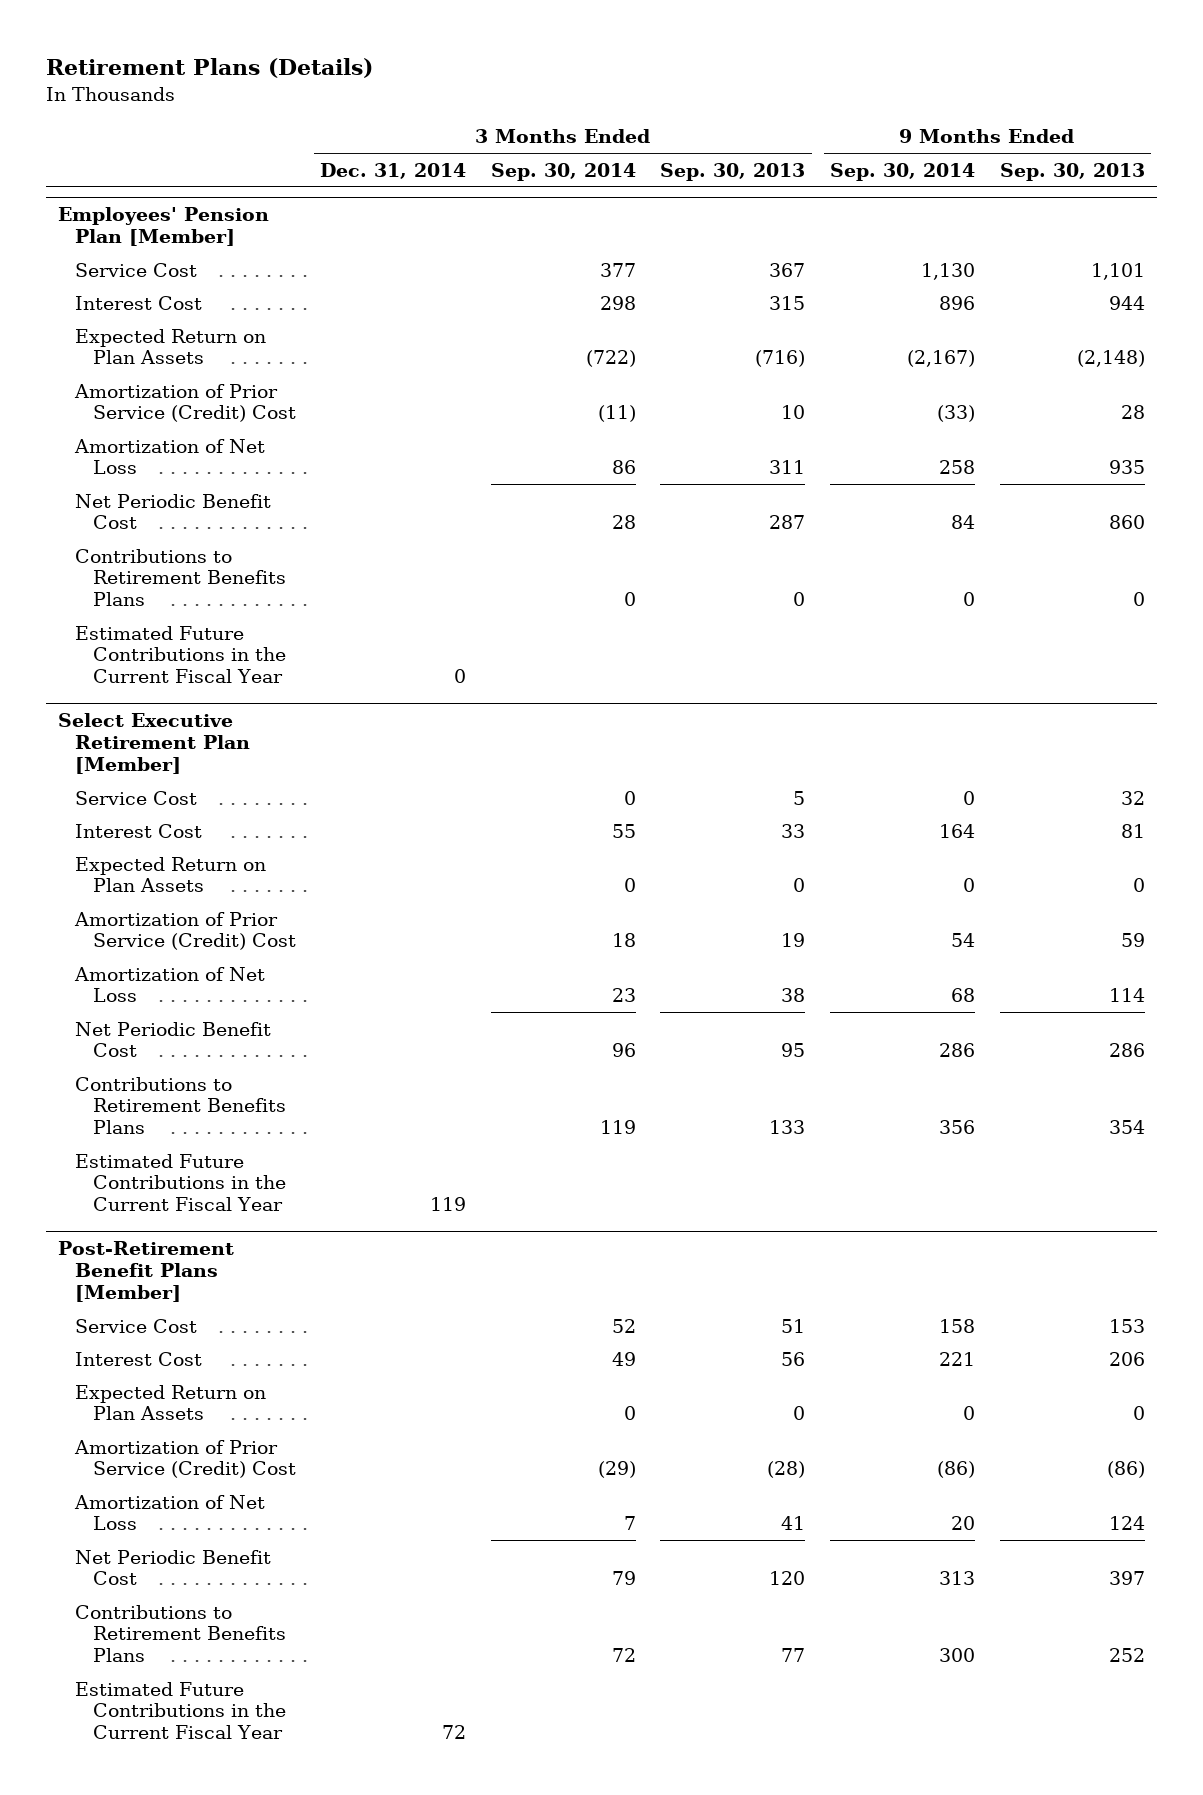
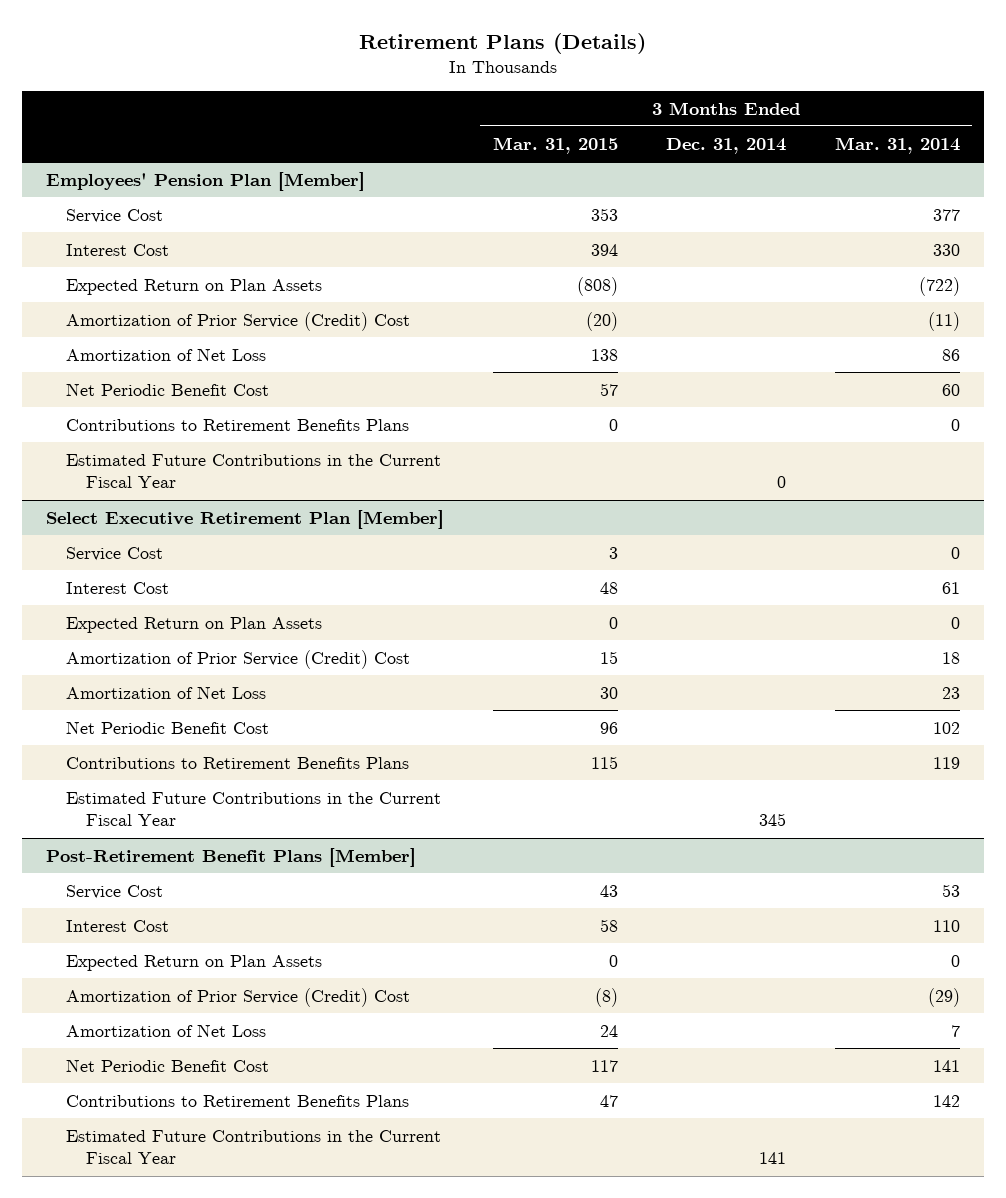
- | 3 Months Ended Dec. 31, 2014 | 3 Months Ended Sep. 30, 2014 | 3 Months Ended Sep. 30, 2013 | 9 Months Ended Sep. 30, 2014 | 9 Months Ended Sep. 30, 2013
+ | 3 Months Ended Mar. 31, 2015 | 3 Months Ended Dec. 31, 2014 | 3 Months Ended Mar. 31, 2014
@ Select Executive Retirement Plan [Member]
- Estimated Future Contributions in the Current Fiscal Year | 119 | | | |
+ Estimated Future Contributions in the Current Fiscal Year | | 345 |
@ Post-Retirement Benefit Plans [Member]
- Estimated Future Contributions in the Current Fiscal Year | 72 | | | |
+ Estimated Future Contributions in the Current Fiscal Year | | 141 |

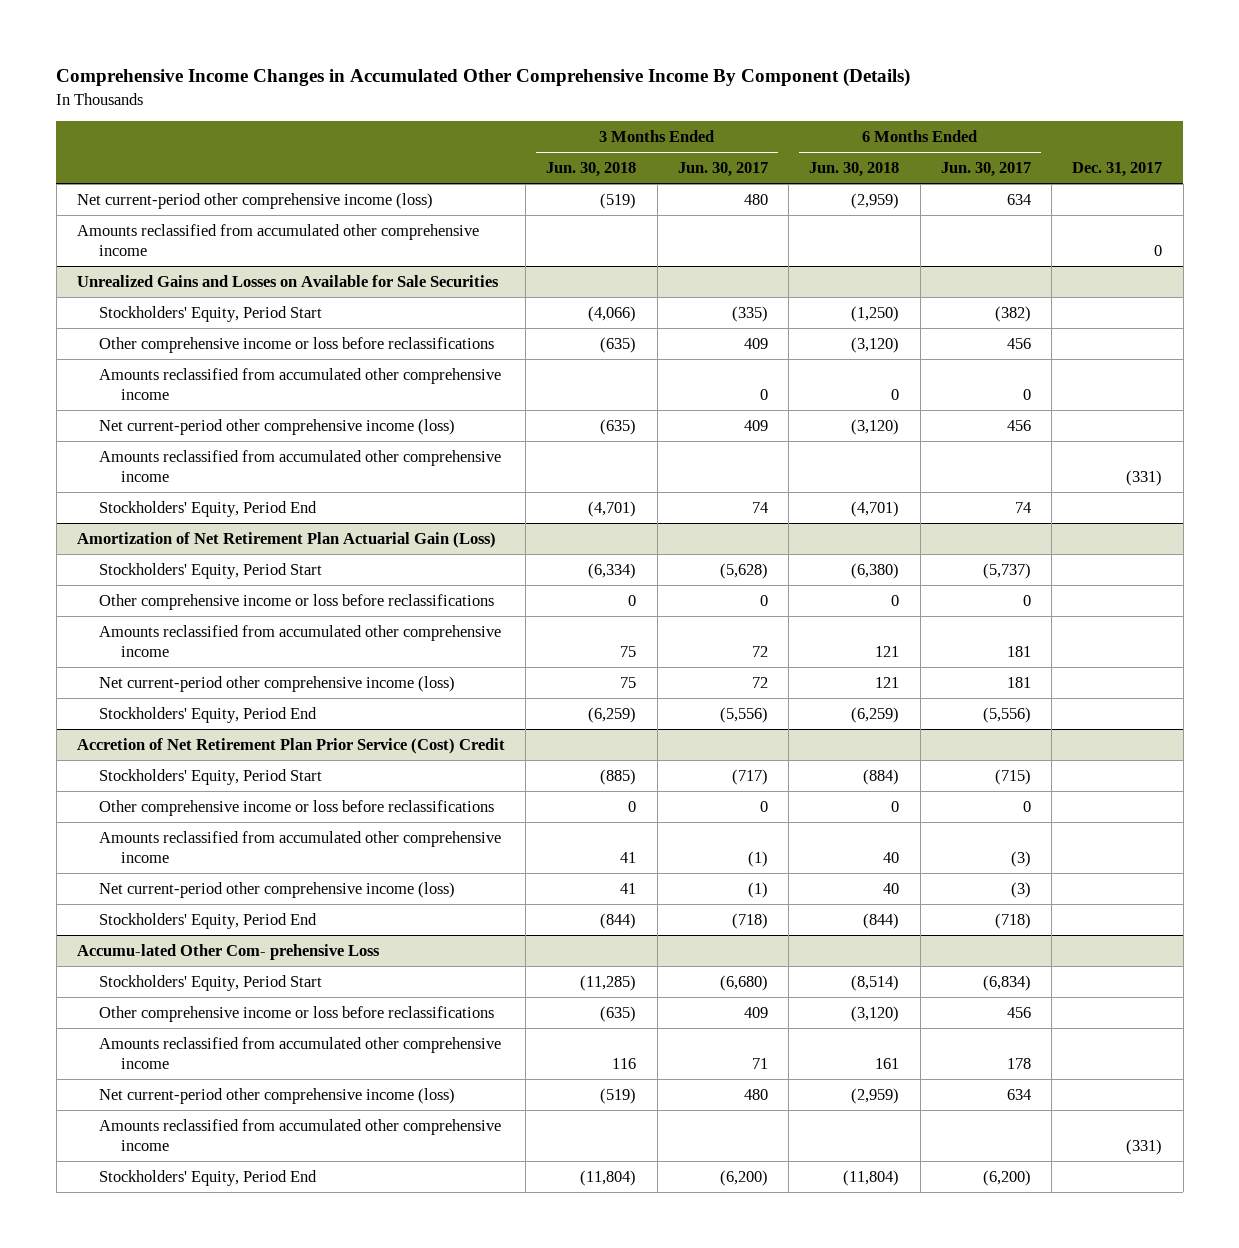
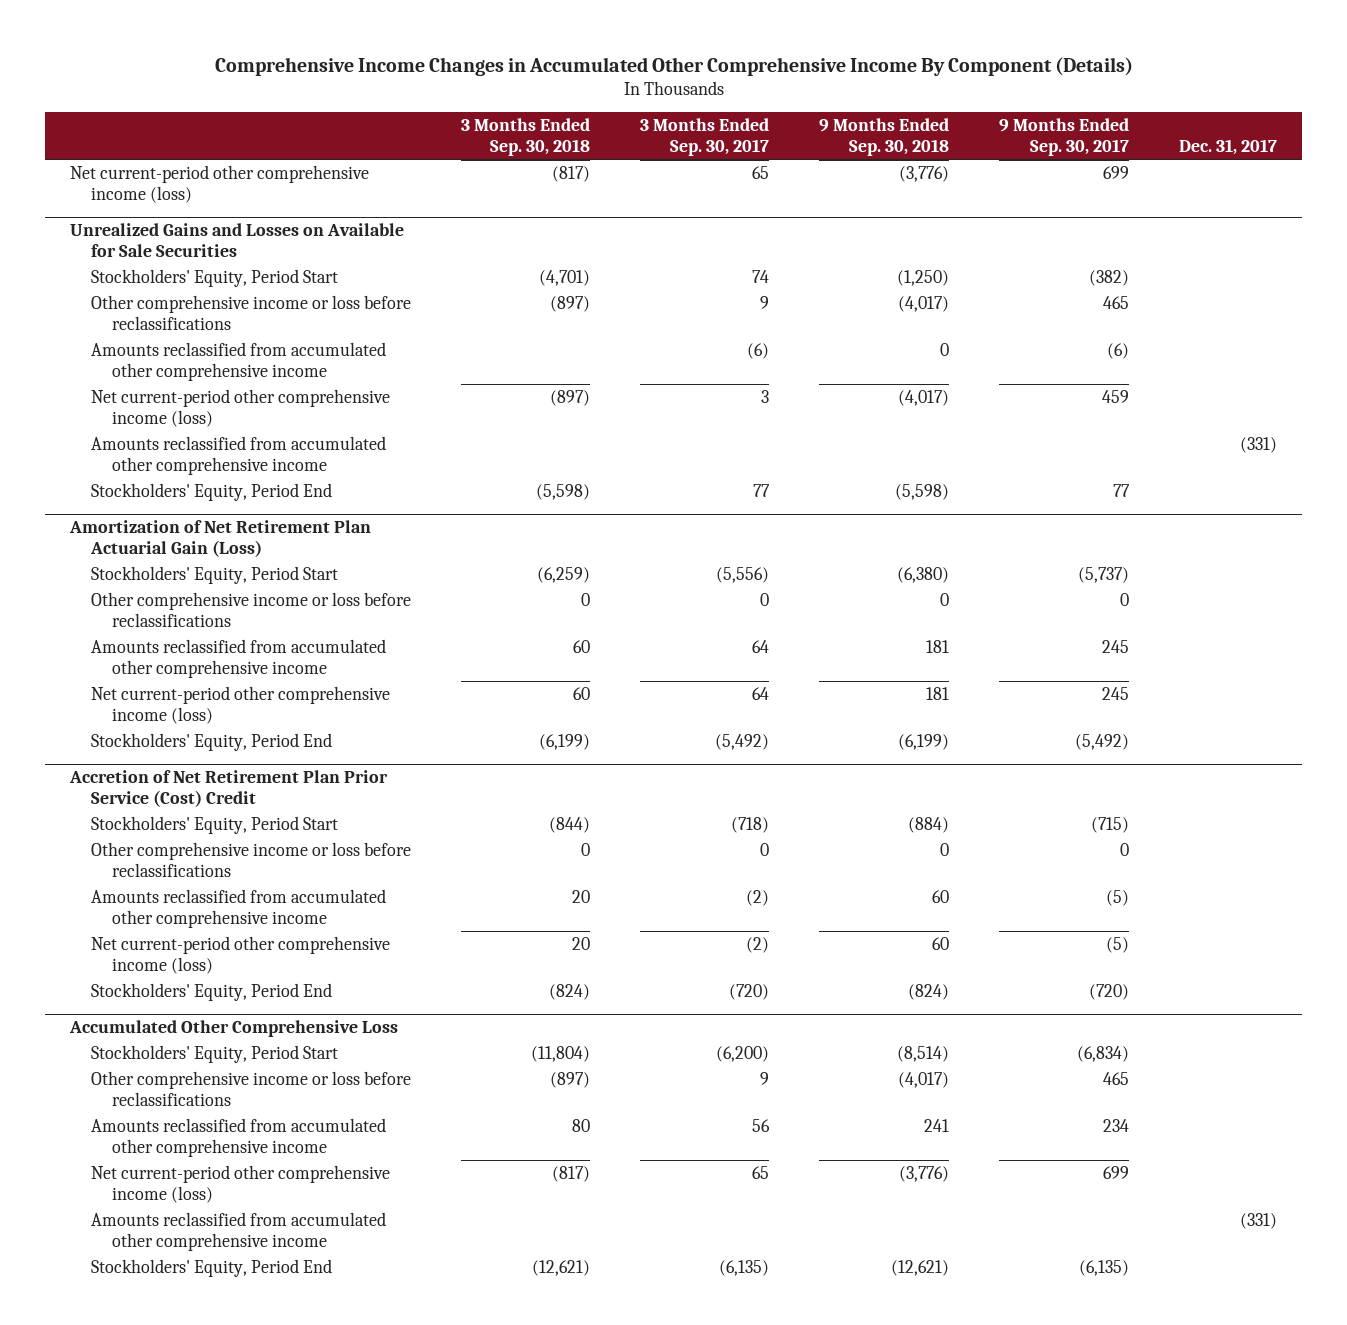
- | 3 Months Ended Jun. 30, 2018 | 3 Months Ended Jun. 30, 2017 | 6 Months Ended Jun. 30, 2018 | 6 Months Ended Jun. 30, 2017 | Dec. 31, 2017
+ | 3 Months Ended Sep. 30, 2018 | 3 Months Ended Sep. 30, 2017 | 9 Months Ended Sep. 30, 2018 | 9 Months Ended Sep. 30, 2017 | Dec. 31, 2017
- Amounts reclassified from accumulated other comprehensive income | | | | | 0
- Accumu-lated Other Com- prehensive Loss
+ Accumulated Other Comprehensive Loss

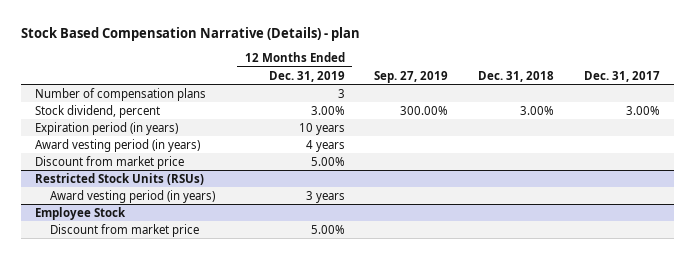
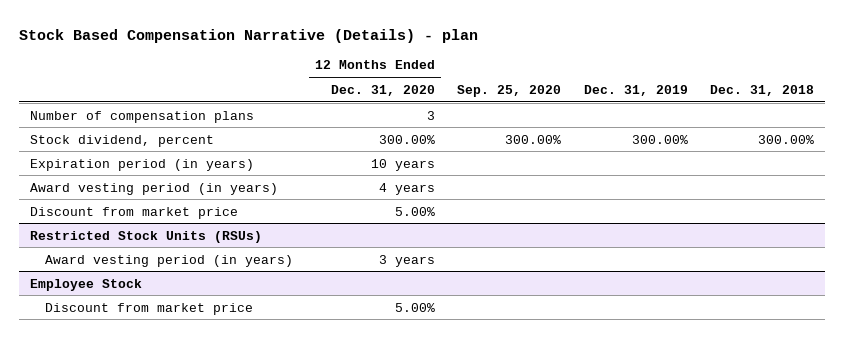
- | 12 Months Ended Dec. 31, 2019 | Sep. 27, 2019 | Dec. 31, 2018 | Dec. 31, 2017
+ | 12 Months Ended Dec. 31, 2020 | Sep. 25, 2020 | Dec. 31, 2019 | Dec. 31, 2018
- Stock dividend, percent | 3.00% | 300.00% | 3.00% | 3.00%
+ Stock dividend, percent | 300.00% | 300.00% | 300.00% | 300.00%

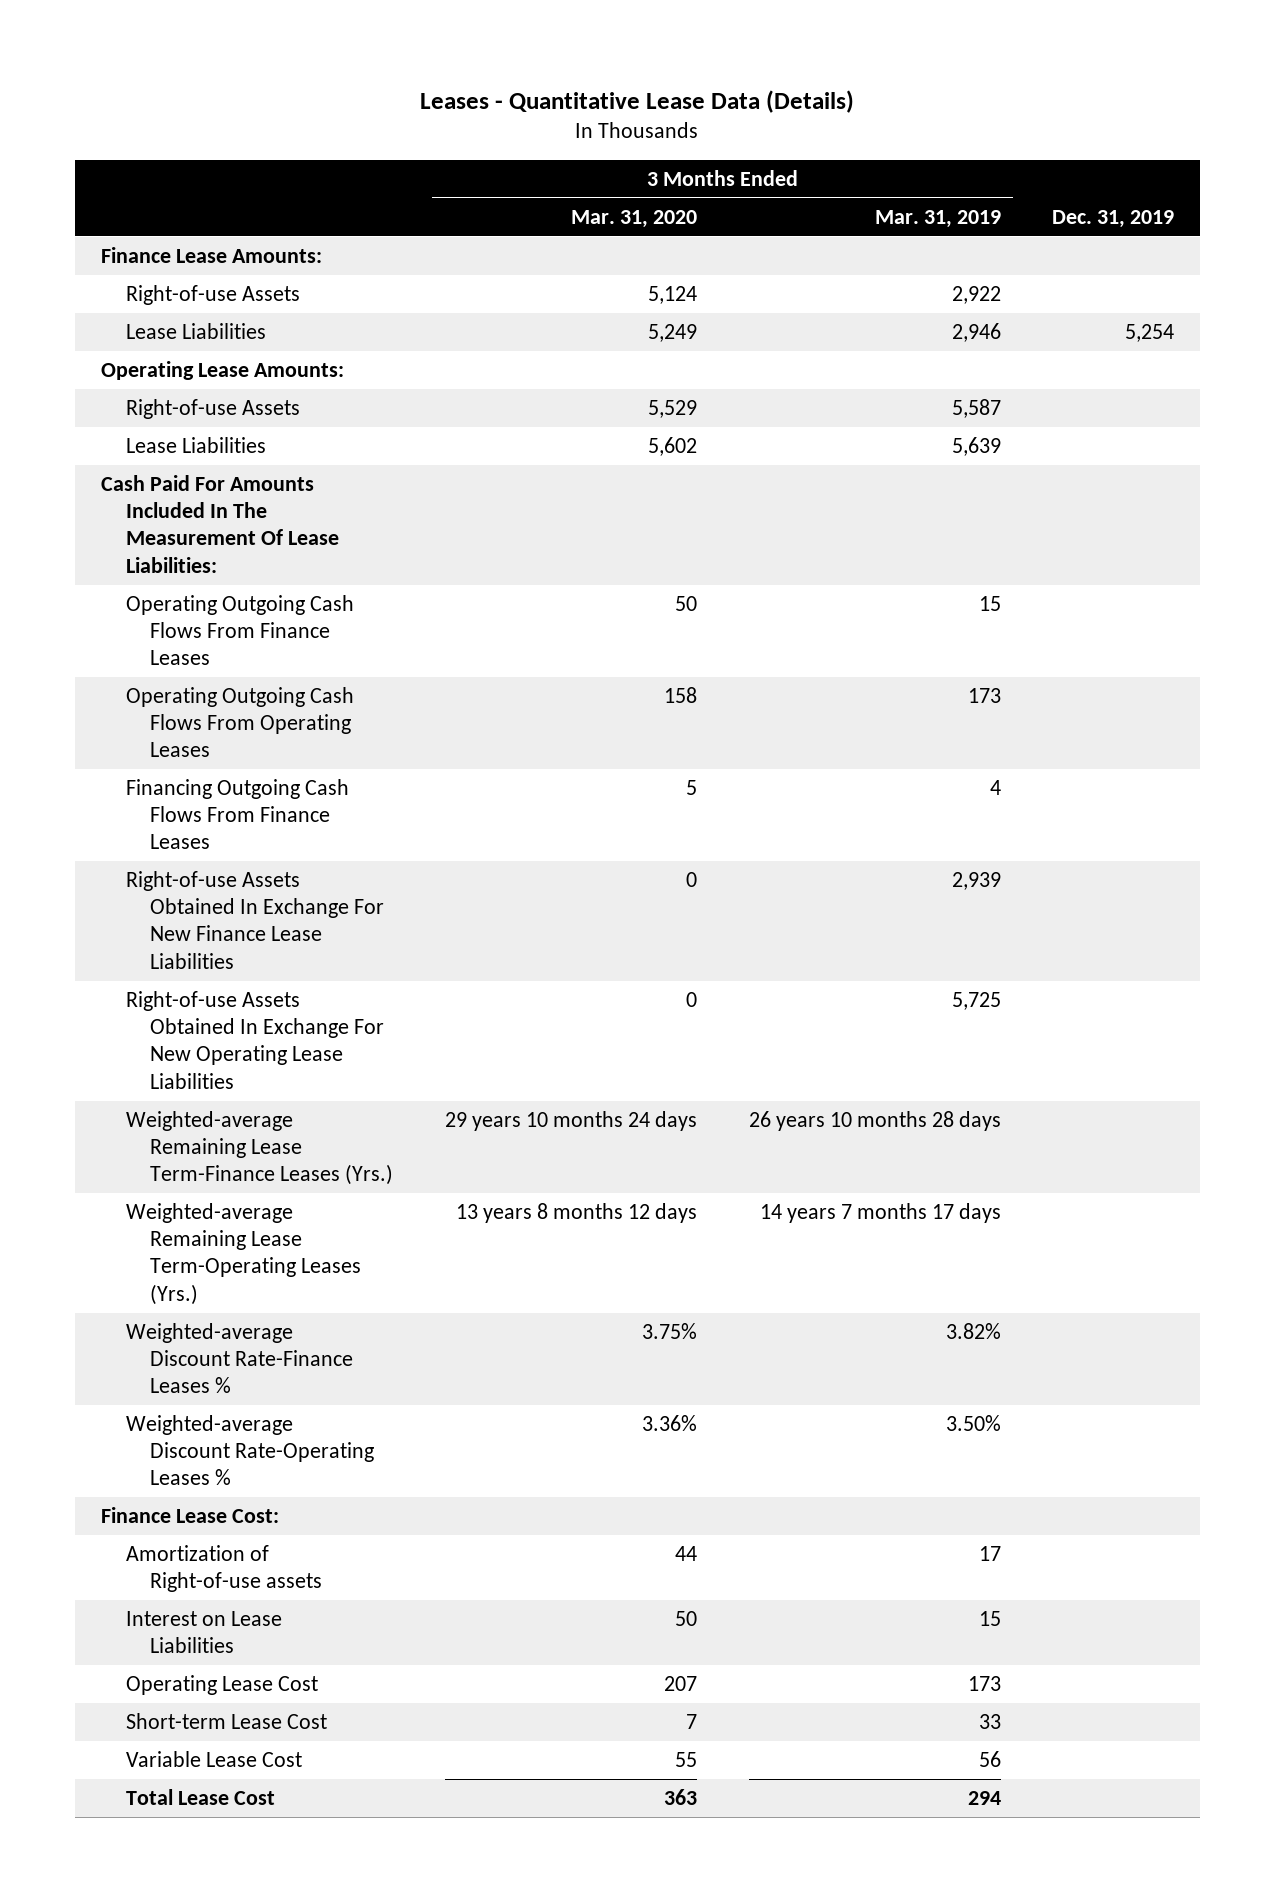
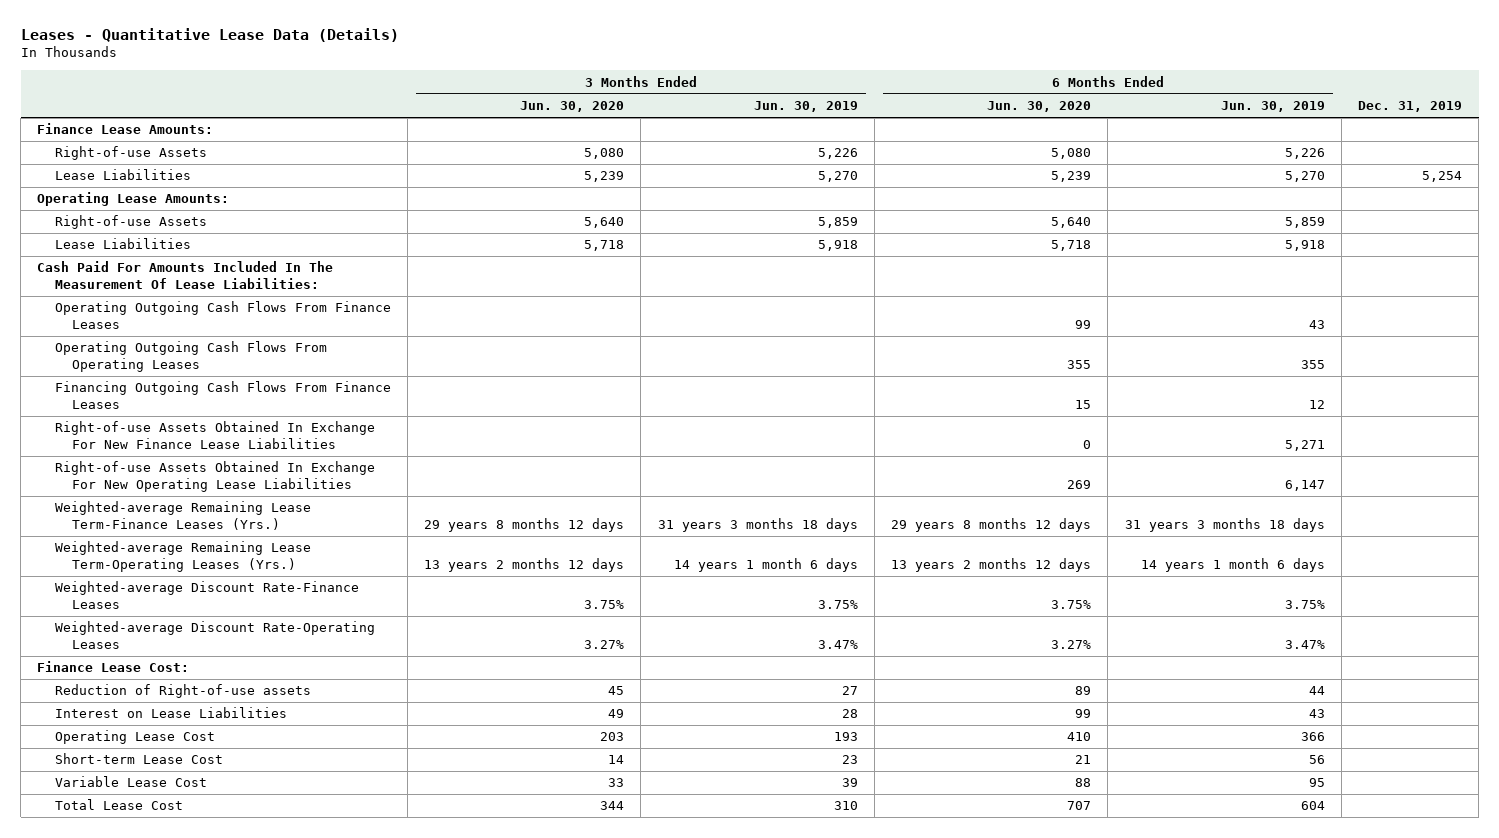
- | 3 Months Ended Mar. 31, 2020 | 3 Months Ended Mar. 31, 2019 | Dec. 31, 2019
+ | 3 Months Ended Jun. 30, 2020 | 3 Months Ended Jun. 30, 2019 | 6 Months Ended Jun. 30, 2020 | 6 Months Ended Jun. 30, 2019 | Dec. 31, 2019
- Weighted-average Discount Rate-Finance Leases % | 3.75% | 3.82% |
- Weighted-average Discount Rate-Operating Leases % | 3.36% | 3.50% |
+ Weighted-average Discount Rate-Finance Leases | 3.75% | 3.75% | 3.75% | 3.75% |
+ Weighted-average Discount Rate-Operating Leases | 3.27% | 3.47% | 3.27% | 3.47% |
- Amortization of Right-of-use assets | 44 | 17 |
+ Reduction of Right-of-use assets | 45 | 27 | 89 | 44 |

